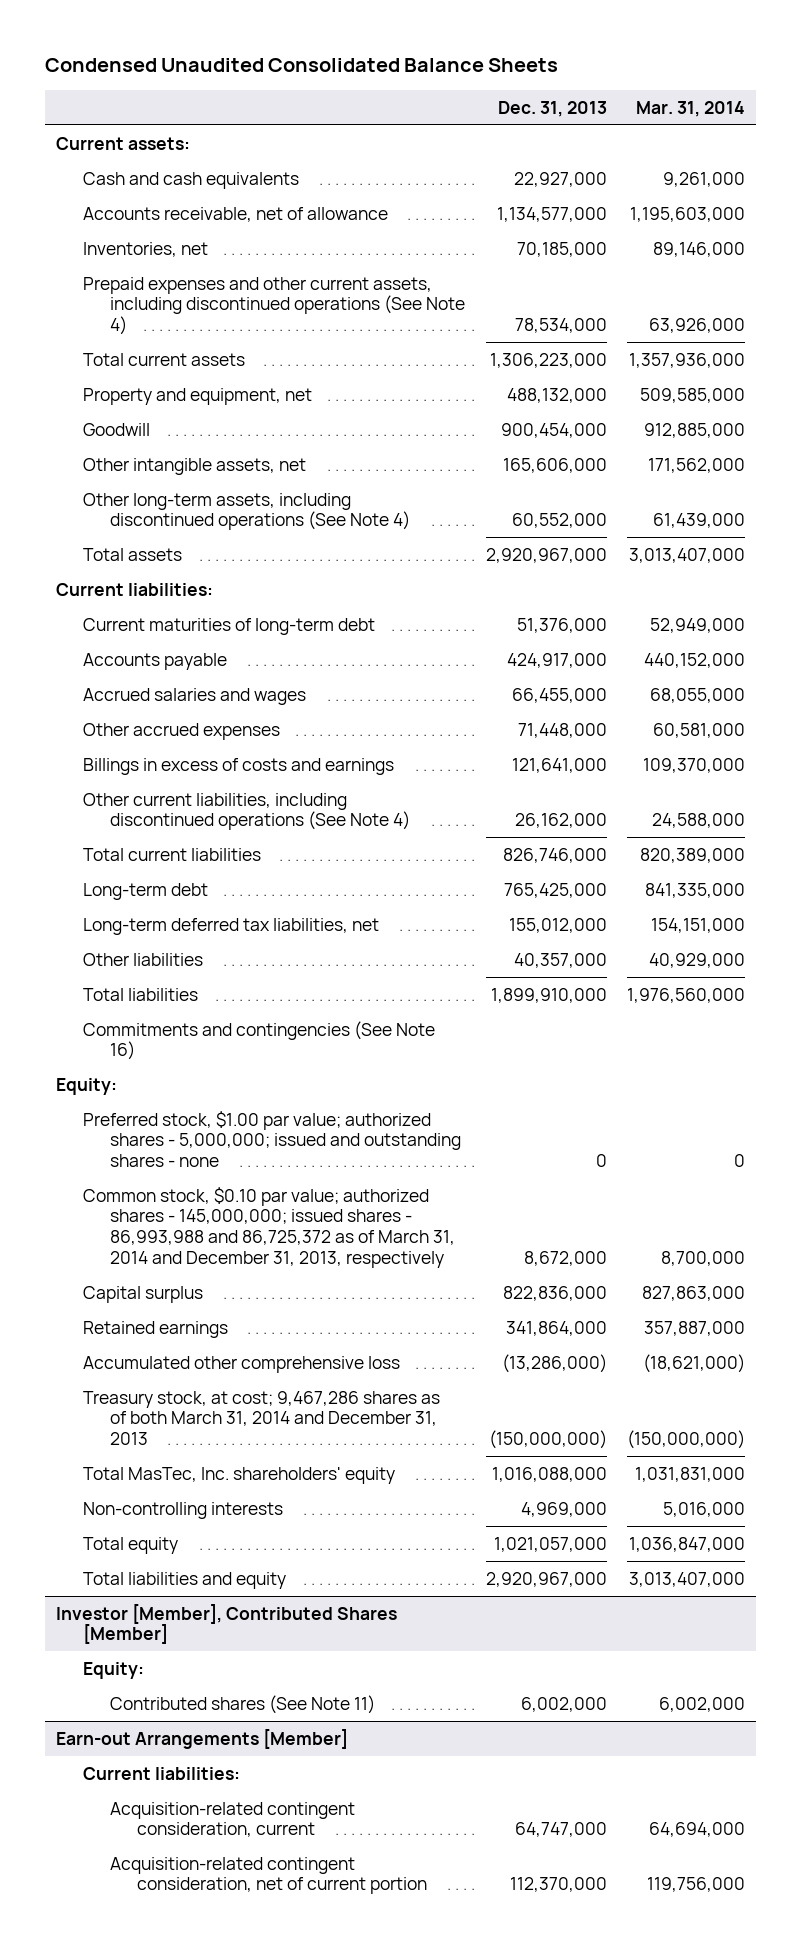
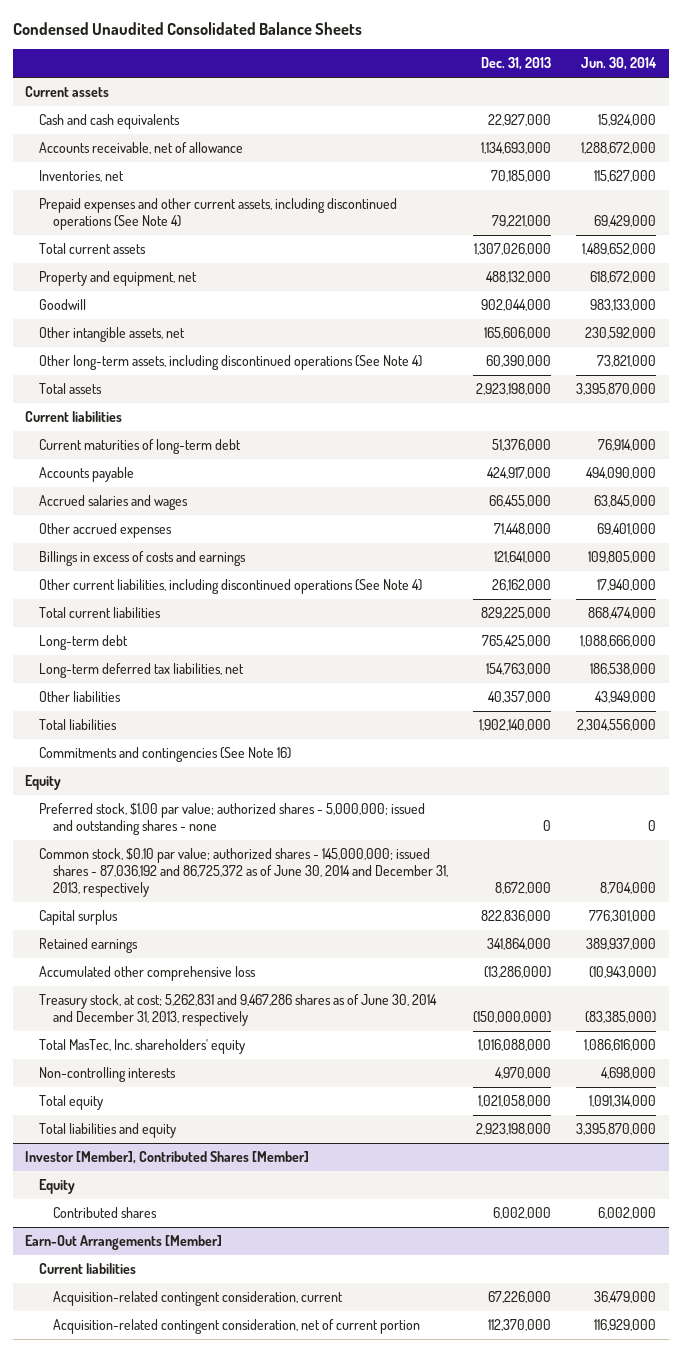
- | Dec. 31, 2013 | Mar. 31, 2014
+ | Dec. 31, 2013 | Jun. 30, 2014
- Current assets:
+ Current assets
- Accounts receivable, net of allowance | 1,134,577,000 | 1,195,603,000
+ Accounts receivable, net of allowance | 1,134,693,000 | 1,288,672,000
- Prepaid expenses and other current assets, including discontinued operations (See Note 4) | 78,534,000 | 63,926,000
- Total current assets | 1,306,223,000 | 1,357,936,000
+ Prepaid expenses and other current assets, including discontinued operations (See Note 4) | 79,221,000 | 69,429,000
+ Total current assets | 1,307,026,000 | 1,489,652,000
- Goodwill | 900,454,000 | 912,885,000
+ Goodwill | 902,044,000 | 983,133,000
- Other long-term assets, including discontinued operations (See Note 4) | 60,552,000 | 61,439,000
- Total assets | 2,920,967,000 | 3,013,407,000
- Current liabilities:
+ Other long-term assets, including discontinued operations (See Note 4) | 60,390,000 | 73,821,000
+ Total assets | 2,923,198,000 | 3,395,870,000
+ Current liabilities
- Total current liabilities | 826,746,000 | 820,389,000
+ Total current liabilities | 829,225,000 | 868,474,000
- Long-term deferred tax liabilities, net | 155,012,000 | 154,151,000
+ Long-term deferred tax liabilities, net | 154,763,000 | 186,538,000
- Total liabilities | 1,899,910,000 | 1,976,560,000
+ Total liabilities | 1,902,140,000 | 2,304,556,000
- Equity:
+ Equity
- Common stock, $0.10 par value; authorized shares - 145,000,000; issued shares - 86,993,988 and 86,725,372 as of March 31, 2014 and December 31, 2013, respectively | 8,672,000 | 8,700,000
+ Common stock, $0.10 par value; authorized shares - 145,000,000; issued shares - 87,036,192 and 86,725,372 as of June 30, 2014 and December 31, 2013, respectively | 8,672,000 | 8,704,000
- Treasury stock, at cost; 9,467,286 shares as of both March 31, 2014 and December 31, 2013 | (150,000,000) | (150,000,000)
+ Treasury stock, at cost; 5,262,831 and 9,467,286 shares as of June 30, 2014 and December 31, 2013, respectively | (150,000,000) | (83,385,000)
- Non-controlling interests | 4,969,000 | 5,016,000
- Total equity | 1,021,057,000 | 1,036,847,000
- Total liabilities and equity | 2,920,967,000 | 3,013,407,000
+ Non-controlling interests | 4,970,000 | 4,698,000
+ Total equity | 1,021,058,000 | 1,091,314,000
+ Total liabilities and equity | 2,923,198,000 | 3,395,870,000
@ Investor [Member], Contributed Shares [Member]
- Equity:
- Contributed shares (See Note 11) | 6,002,000 | 6,002,000
- Earn-out Arrangements [Member]
- Current liabilities:
- Acquisition-related contingent consideration, current | 64,747,000 | 64,694,000
@ Investor [Member], Contributed Shares [Member]
+ Equity
+ Contributed shares | 6,002,000 | 6,002,000
+ Earn-Out Arrangements [Member]
+ Current liabilities
+ Acquisition-related contingent consideration, current | 67,226,000 | 36,479,000

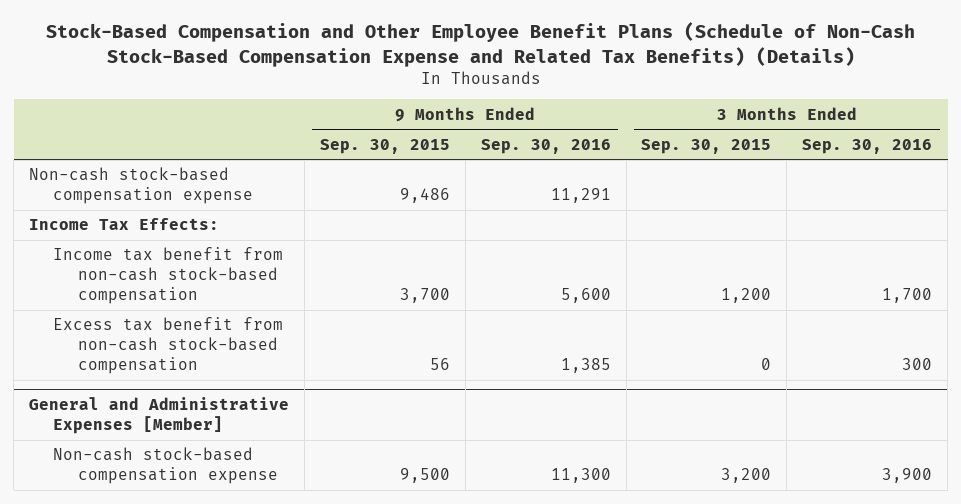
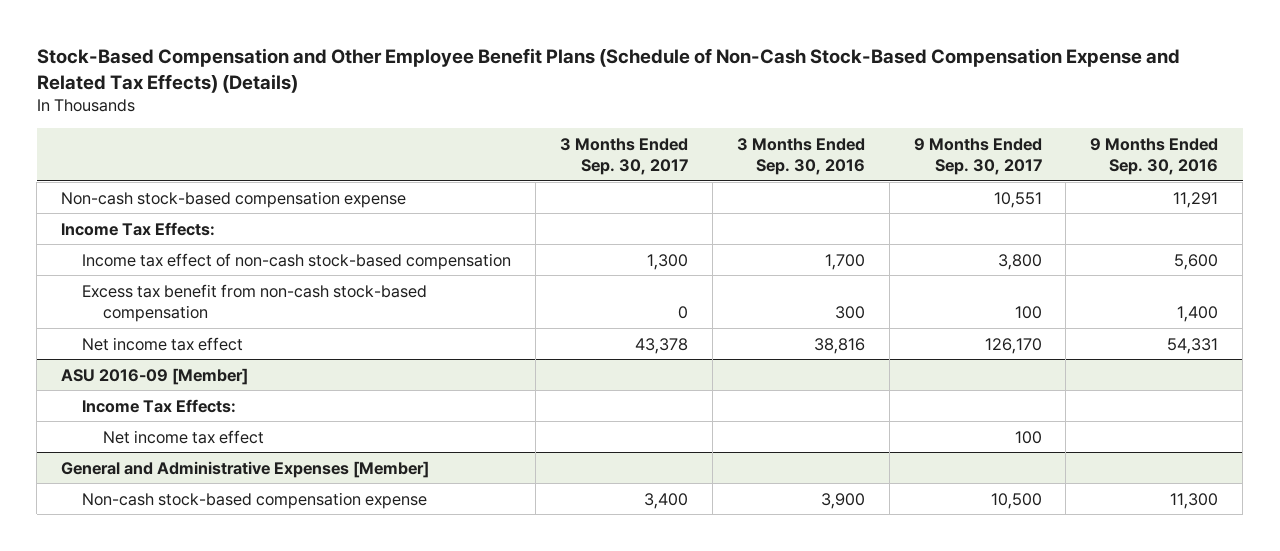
- Stock-Based Compensation and Other Employee Benefit Plans (Schedule of Non-Cash Stock-Based Compensation Expense and Related Tax Benefits) (Details)
+ Stock-Based Compensation and Other Employee Benefit Plans (Schedule of Non-Cash Stock-Based Compensation Expense and Related Tax Effects) (Details)
- | 9 Months Ended Sep. 30, 2015 | 9 Months Ended Sep. 30, 2016 | 3 Months Ended Sep. 30, 2015 | 3 Months Ended Sep. 30, 2016
+ | 3 Months Ended Sep. 30, 2017 | 3 Months Ended Sep. 30, 2016 | 9 Months Ended Sep. 30, 2017 | 9 Months Ended Sep. 30, 2016
- Income tax benefit from non-cash stock-based compensation | 3,700 | 5,600 | 1,200 | 1,700
- Excess tax benefit from non-cash stock-based compensation | 56 | 1,385 | 0 | 300
+ Income tax effect of non-cash stock-based compensation | 1,300 | 1,700 | 3,800 | 5,600
+ Excess tax benefit from non-cash stock-based compensation | 0 | 300 | 100 | 1,400
+ Net income tax effect | 43,378 | 38,816 | 126,170 | 54,331
+ ASU 2016-09 [Member]
+ Income Tax Effects:
+ Net income tax effect | | | 100 |

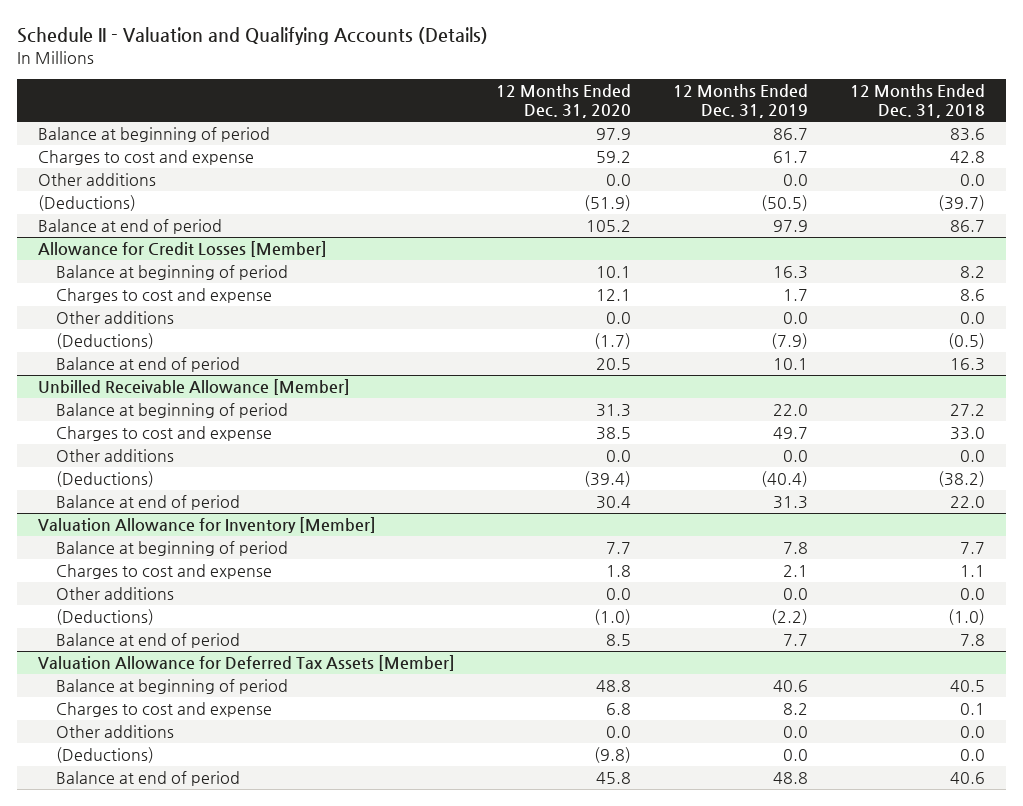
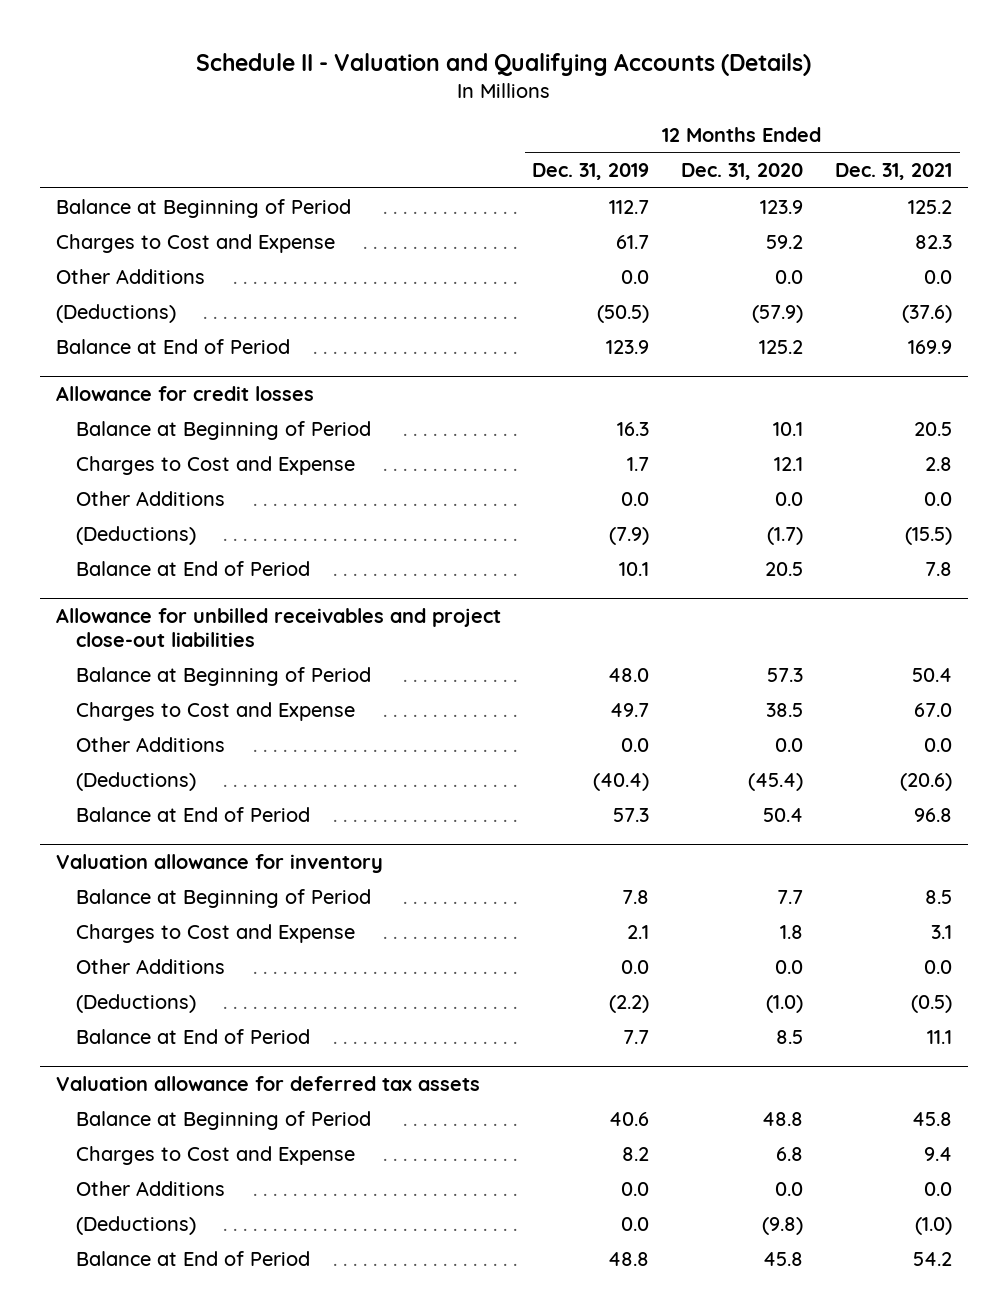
- | 12 Months Ended Dec. 31, 2020 | 12 Months Ended Dec. 31, 2019 | 12 Months Ended Dec. 31, 2018
+ | 12 Months Ended Dec. 31, 2019 | 12 Months Ended Dec. 31, 2020 | 12 Months Ended Dec. 31, 2021
- Balance at beginning of period | 97.9 | 86.7 | 83.6
- Charges to cost and expense | 59.2 | 61.7 | 42.8
- Other additions | 0.0 | 0.0 | 0.0
- (Deductions) | (51.9) | (50.5) | (39.7)
- Balance at end of period | 105.2 | 97.9 | 86.7
- Allowance for Credit Losses [Member]
- Balance at beginning of period | 10.1 | 16.3 | 8.2
- Charges to cost and expense | 12.1 | 1.7 | 8.6
- Other additions | 0.0 | 0.0 | 0.0
+ Balance at Beginning of Period | 112.7 | 123.9 | 125.2
+ Charges to Cost and Expense | 61.7 | 59.2 | 82.3
+ Other Additions | 0.0 | 0.0 | 0.0
+ (Deductions) | (50.5) | (57.9) | (37.6)
+ Balance at End of Period | 123.9 | 125.2 | 169.9
+ Allowance for credit losses
+ Balance at Beginning of Period | 16.3 | 10.1 | 20.5
+ Charges to Cost and Expense | 1.7 | 12.1 | 2.8
+ Other Additions | 0.0 | 0.0 | 0.0
- Balance at end of period | 20.5 | 10.1 | 16.3
- Unbilled Receivable Allowance [Member]
- Balance at beginning of period | 31.3 | 22.0 | 27.2
- Charges to cost and expense | 38.5 | 49.7 | 33.0
- Other additions | 0.0 | 0.0 | 0.0
- (Deductions) | (39.4) | (40.4) | (38.2)
- Balance at end of period | 30.4 | 31.3 | 22.0
- Valuation Allowance for Inventory [Member]
- Balance at beginning of period | 7.7 | 7.8 | 7.7
- Charges to cost and expense | 1.8 | 2.1 | 1.1
- Other additions | 0.0 | 0.0 | 0.0
+ Balance at End of Period | 10.1 | 20.5 | 7.8
+ Allowance for unbilled receivables and project close-out liabilities
+ Balance at Beginning of Period | 48.0 | 57.3 | 50.4
+ Charges to Cost and Expense | 49.7 | 38.5 | 67.0
+ Other Additions | 0.0 | 0.0 | 0.0
+ (Deductions) | (40.4) | (45.4) | (20.6)
+ Balance at End of Period | 57.3 | 50.4 | 96.8
+ Valuation allowance for inventory
+ Balance at Beginning of Period | 7.8 | 7.7 | 8.5
+ Charges to Cost and Expense | 2.1 | 1.8 | 3.1
+ Other Additions | 0.0 | 0.0 | 0.0
- Balance at end of period | 8.5 | 7.7 | 7.8
- Valuation Allowance for Deferred Tax Assets [Member]
- Balance at beginning of period | 48.8 | 40.6 | 40.5
- Charges to cost and expense | 6.8 | 8.2 | 0.1
- Other additions | 0.0 | 0.0 | 0.0
+ Balance at End of Period | 7.7 | 8.5 | 11.1
+ Valuation allowance for deferred tax assets
+ Balance at Beginning of Period | 40.6 | 48.8 | 45.8
+ Charges to Cost and Expense | 8.2 | 6.8 | 9.4
+ Other Additions | 0.0 | 0.0 | 0.0
- Balance at end of period | 45.8 | 48.8 | 40.6
+ Balance at End of Period | 48.8 | 45.8 | 54.2

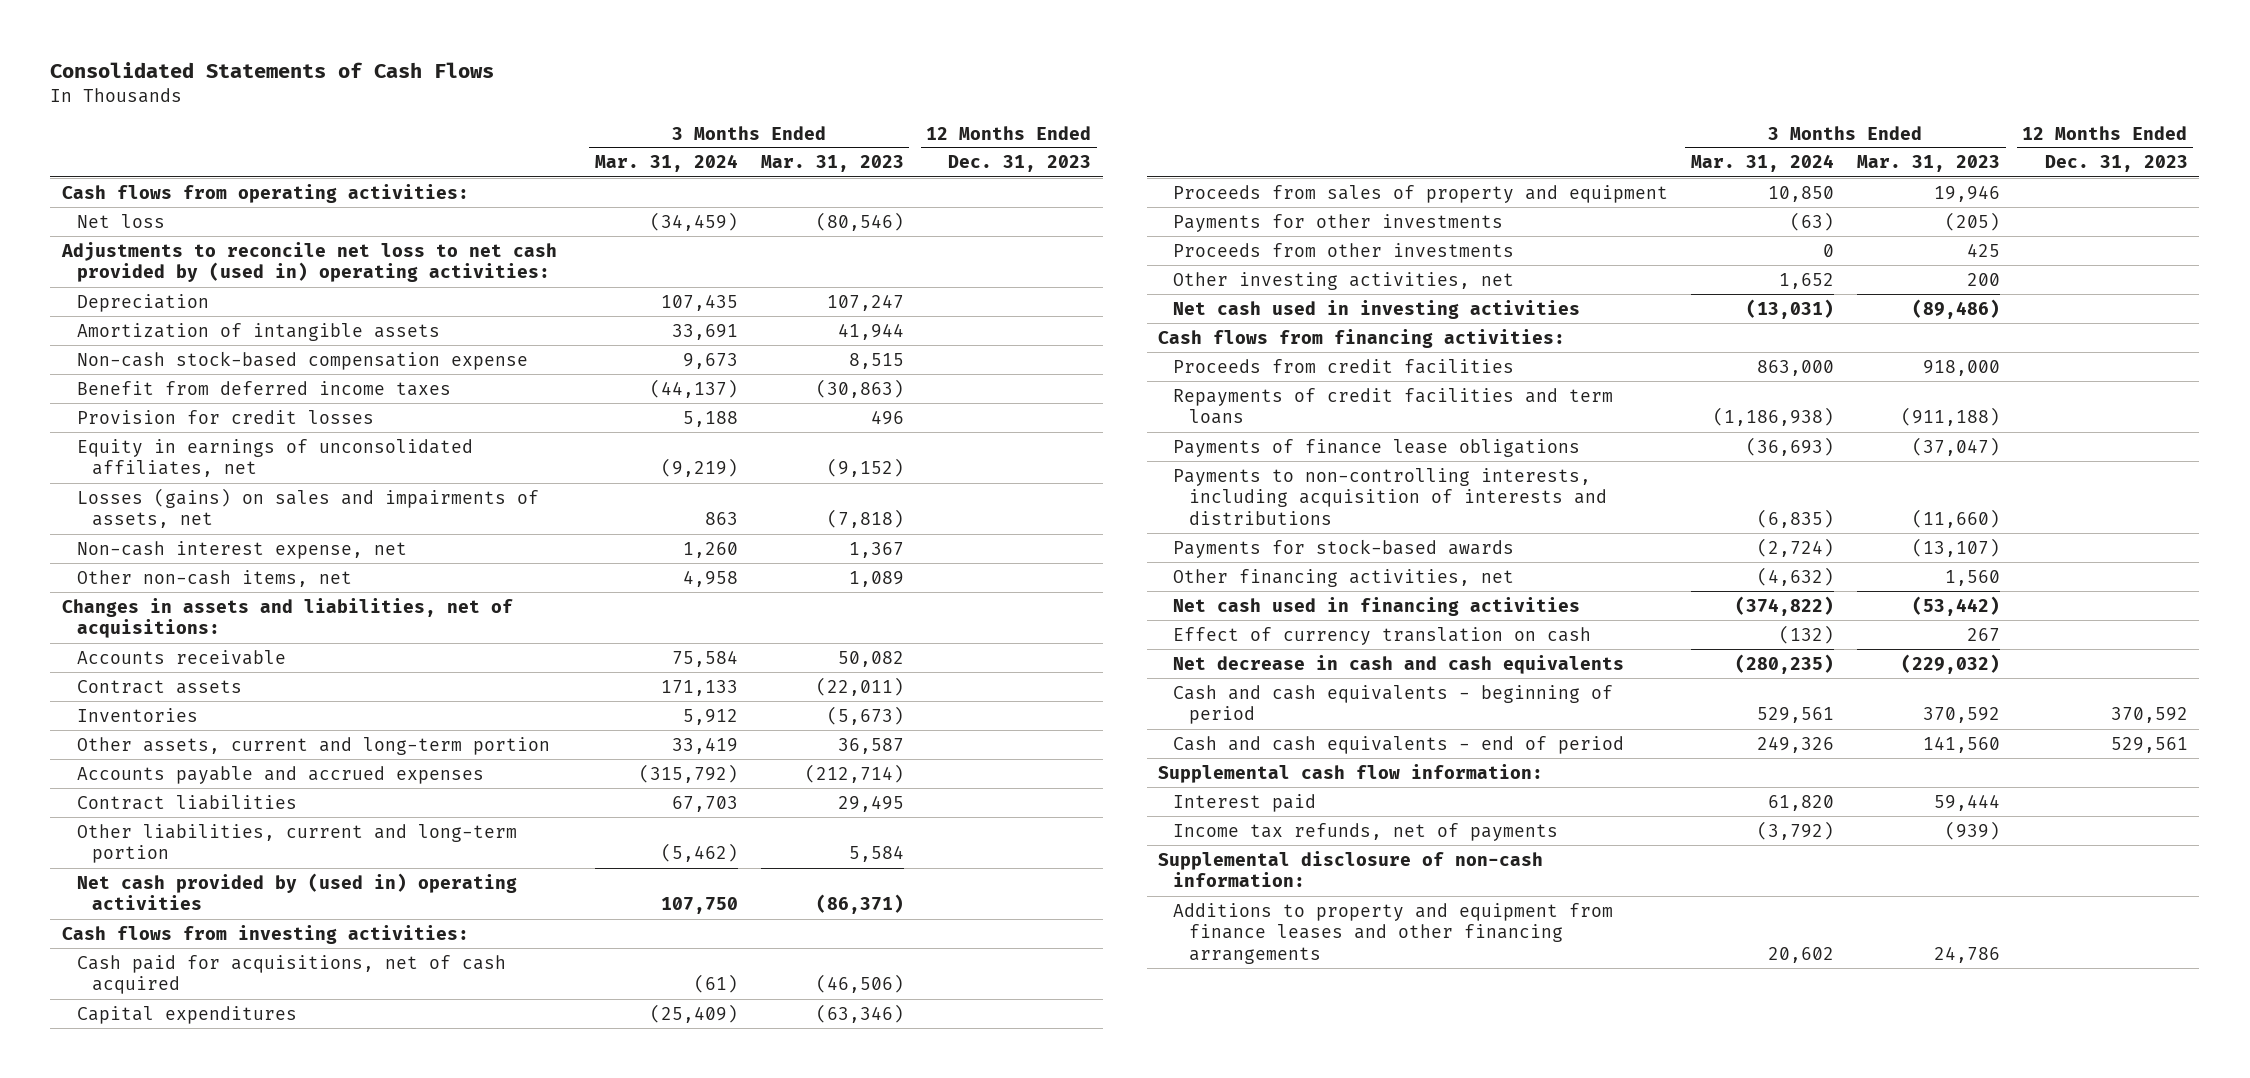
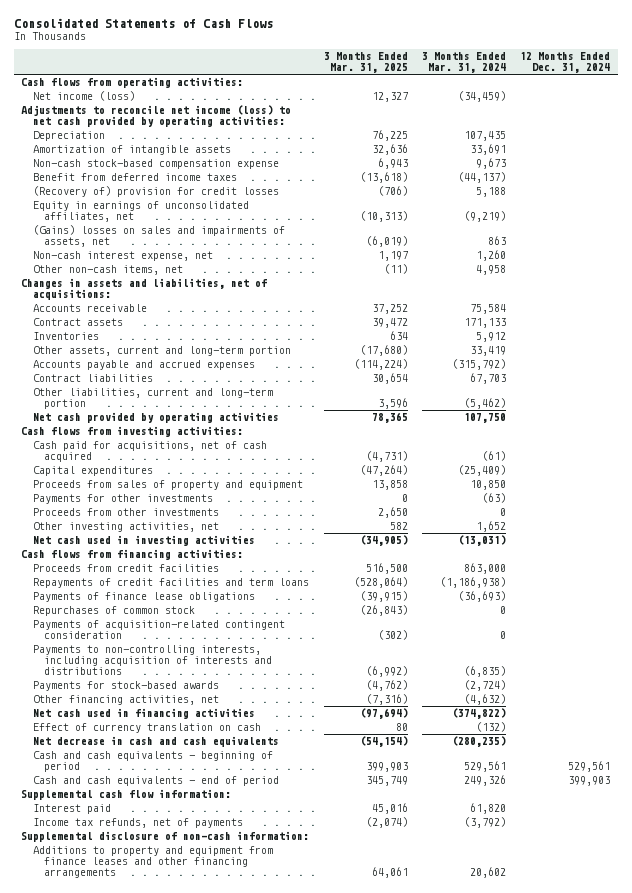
- | 3 Months Ended Mar. 31, 2024 | 3 Months Ended Mar. 31, 2023 | 12 Months Ended Dec. 31, 2023
+ | 3 Months Ended Mar. 31, 2025 | 3 Months Ended Mar. 31, 2024 | 12 Months Ended Dec. 31, 2024
- Net loss | (34,459) | (80,546) |
- Adjustments to reconcile net loss to net cash provided by (used in) operating activities:
+ Net income (loss) | 12,327 | (34,459) |
+ Adjustments to reconcile net income (loss) to net cash provided by operating activities:
- Provision for credit losses | 5,188 | 496 |
+ (Recovery of) provision for credit losses | (706) | 5,188 |
- Losses (gains) on sales and impairments of assets, net | 863 | (7,818) |
+ (Gains) losses on sales and impairments of assets, net | (6,019) | 863 |
- Net cash provided by (used in) operating activities | 107,750 | (86,371) |
+ Net cash provided by operating activities | 78,365 | 107,750 |
+ Repurchases of common stock | (26,843) | 0 |
+ Payments of acquisition-related contingent consideration | (302) | 0 |

